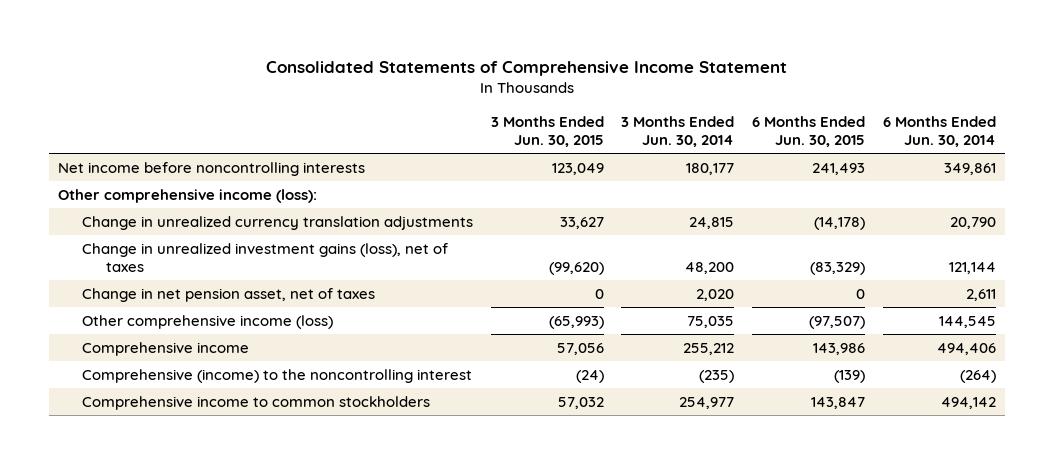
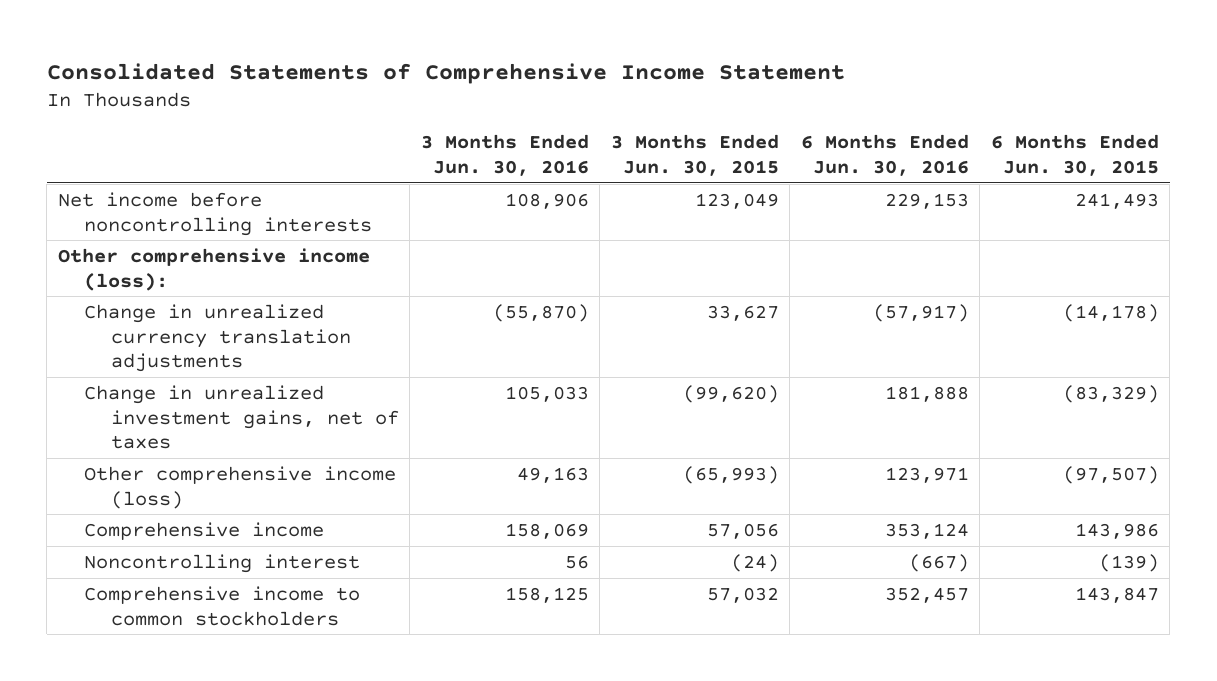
- | 3 Months Ended Jun. 30, 2015 | 3 Months Ended Jun. 30, 2014 | 6 Months Ended Jun. 30, 2015 | 6 Months Ended Jun. 30, 2014
+ | 3 Months Ended Jun. 30, 2016 | 3 Months Ended Jun. 30, 2015 | 6 Months Ended Jun. 30, 2016 | 6 Months Ended Jun. 30, 2015
- Change in unrealized investment gains (loss), net of taxes | (99,620) | 48,200 | (83,329) | 121,144
- Change in net pension asset, net of taxes | 0 | 2,020 | 0 | 2,611
+ Change in unrealized investment gains, net of taxes | 105,033 | (99,620) | 181,888 | (83,329)
- Comprehensive (income) to the noncontrolling interest | (24) | (235) | (139) | (264)
+ Noncontrolling interest | 56 | (24) | (667) | (139)

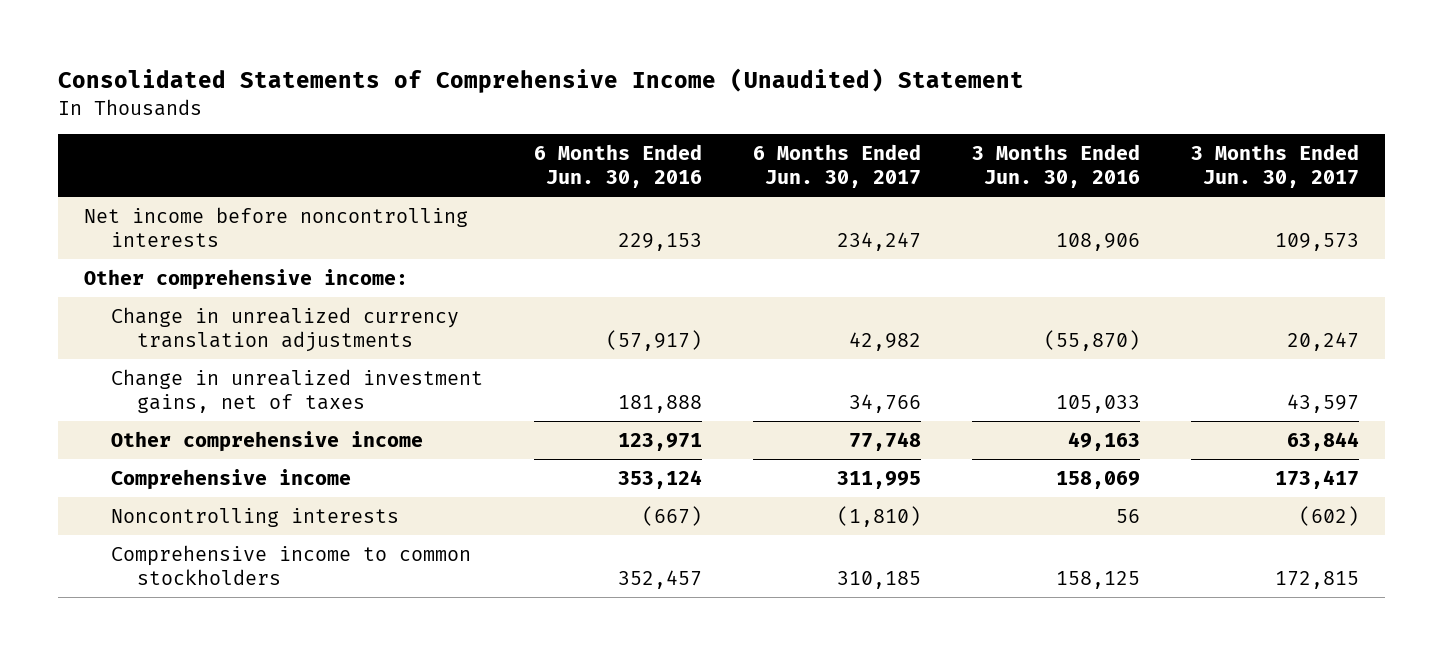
- Consolidated Statements of Comprehensive Income Statement
+ Consolidated Statements of Comprehensive Income (Unaudited) Statement
- | 3 Months Ended Jun. 30, 2016 | 3 Months Ended Jun. 30, 2015 | 6 Months Ended Jun. 30, 2016 | 6 Months Ended Jun. 30, 2015
+ | 6 Months Ended Jun. 30, 2016 | 6 Months Ended Jun. 30, 2017 | 3 Months Ended Jun. 30, 2016 | 3 Months Ended Jun. 30, 2017
- Other comprehensive income (loss):
+ Other comprehensive income:
- Other comprehensive income (loss) | 49,163 | (65,993) | 123,971 | (97,507)
+ Other comprehensive income | 123,971 | 77,748 | 49,163 | 63,844
- Noncontrolling interest | 56 | (24) | (667) | (139)
+ Noncontrolling interests | (667) | (1,810) | 56 | (602)

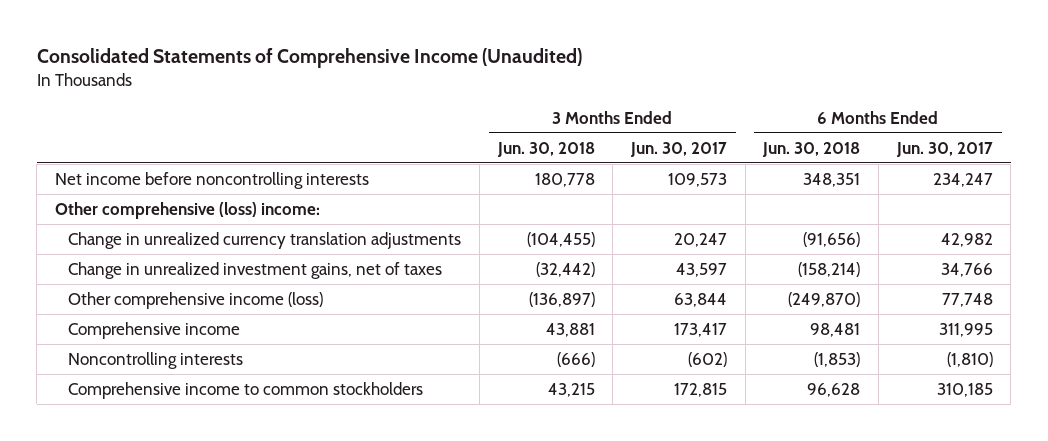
- Consolidated Statements of Comprehensive Income (Unaudited) Statement
+ Consolidated Statements of Comprehensive Income (Unaudited)
- | 6 Months Ended Jun. 30, 2016 | 6 Months Ended Jun. 30, 2017 | 3 Months Ended Jun. 30, 2016 | 3 Months Ended Jun. 30, 2017
+ | 3 Months Ended Jun. 30, 2018 | 3 Months Ended Jun. 30, 2017 | 6 Months Ended Jun. 30, 2018 | 6 Months Ended Jun. 30, 2017
- Other comprehensive income:
+ Other comprehensive (loss) income:
- Other comprehensive income | 123,971 | 77,748 | 49,163 | 63,844
+ Other comprehensive income (loss) | (136,897) | 63,844 | (249,870) | 77,748

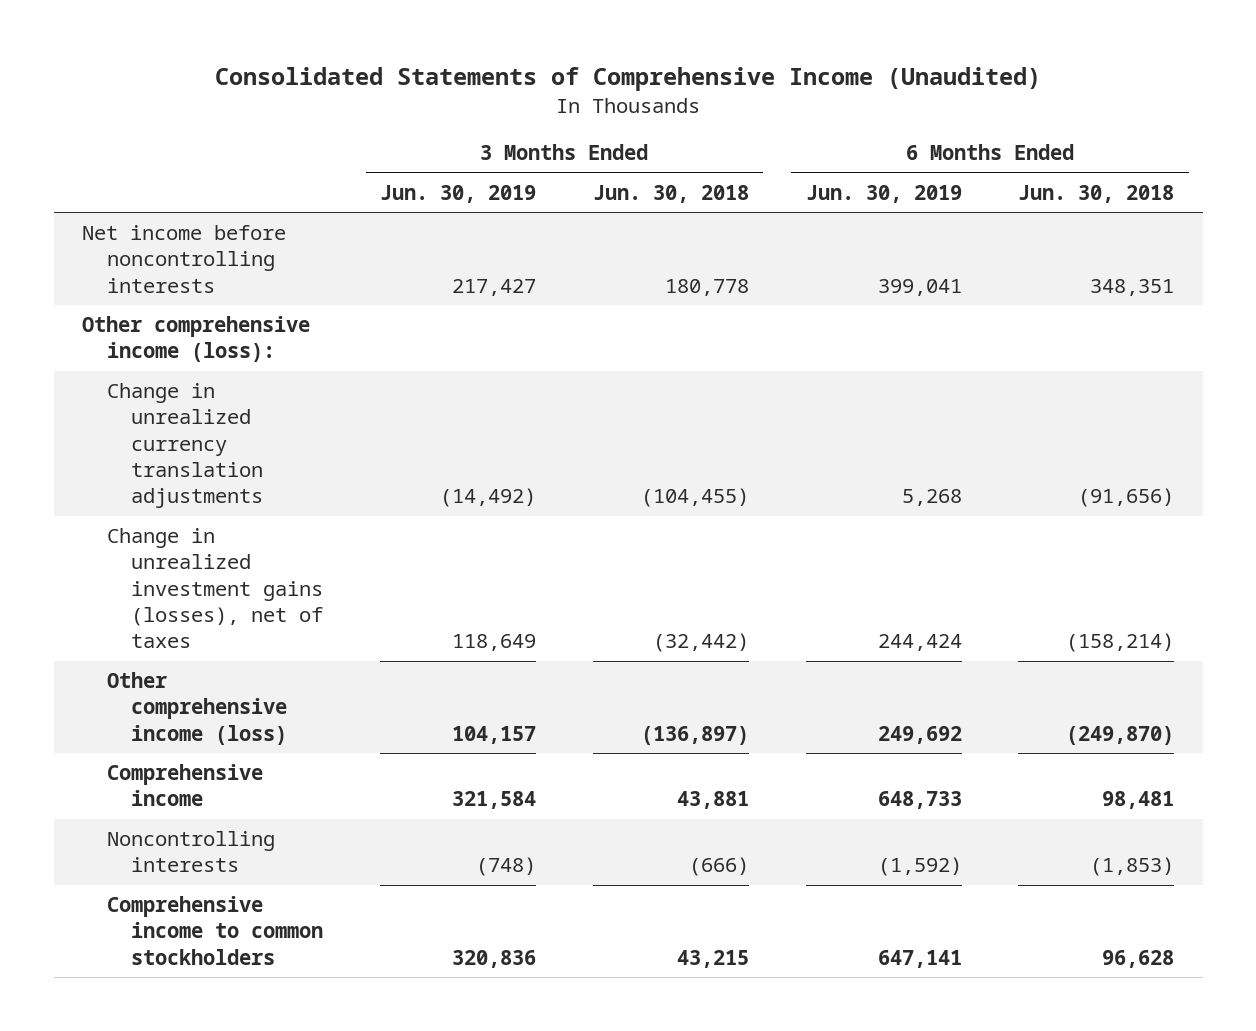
- | 3 Months Ended Jun. 30, 2018 | 3 Months Ended Jun. 30, 2017 | 6 Months Ended Jun. 30, 2018 | 6 Months Ended Jun. 30, 2017
+ | 3 Months Ended Jun. 30, 2019 | 3 Months Ended Jun. 30, 2018 | 6 Months Ended Jun. 30, 2019 | 6 Months Ended Jun. 30, 2018
- Other comprehensive (loss) income:
+ Other comprehensive income (loss):
- Change in unrealized investment gains, net of taxes | (32,442) | 43,597 | (158,214) | 34,766
+ Change in unrealized investment gains (losses), net of taxes | 118,649 | (32,442) | 244,424 | (158,214)

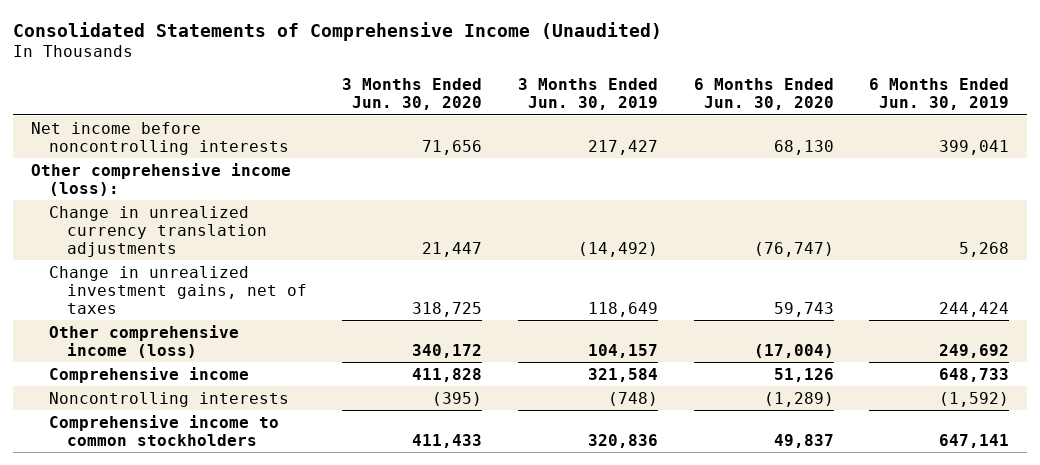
- | 3 Months Ended Jun. 30, 2019 | 3 Months Ended Jun. 30, 2018 | 6 Months Ended Jun. 30, 2019 | 6 Months Ended Jun. 30, 2018
+ | 3 Months Ended Jun. 30, 2020 | 3 Months Ended Jun. 30, 2019 | 6 Months Ended Jun. 30, 2020 | 6 Months Ended Jun. 30, 2019
- Change in unrealized investment gains (losses), net of taxes | 118,649 | (32,442) | 244,424 | (158,214)
+ Change in unrealized investment gains, net of taxes | 318,725 | 118,649 | 59,743 | 244,424

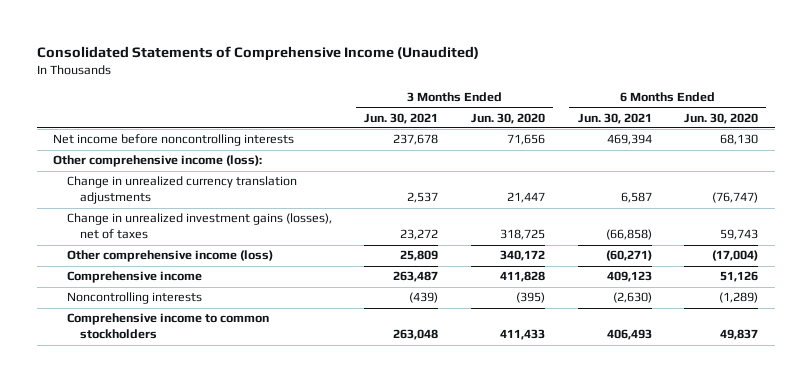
- | 3 Months Ended Jun. 30, 2020 | 3 Months Ended Jun. 30, 2019 | 6 Months Ended Jun. 30, 2020 | 6 Months Ended Jun. 30, 2019
+ | 3 Months Ended Jun. 30, 2021 | 3 Months Ended Jun. 30, 2020 | 6 Months Ended Jun. 30, 2021 | 6 Months Ended Jun. 30, 2020
- Change in unrealized investment gains, net of taxes | 318,725 | 118,649 | 59,743 | 244,424
+ Change in unrealized investment gains (losses), net of taxes | 23,272 | 318,725 | (66,858) | 59,743

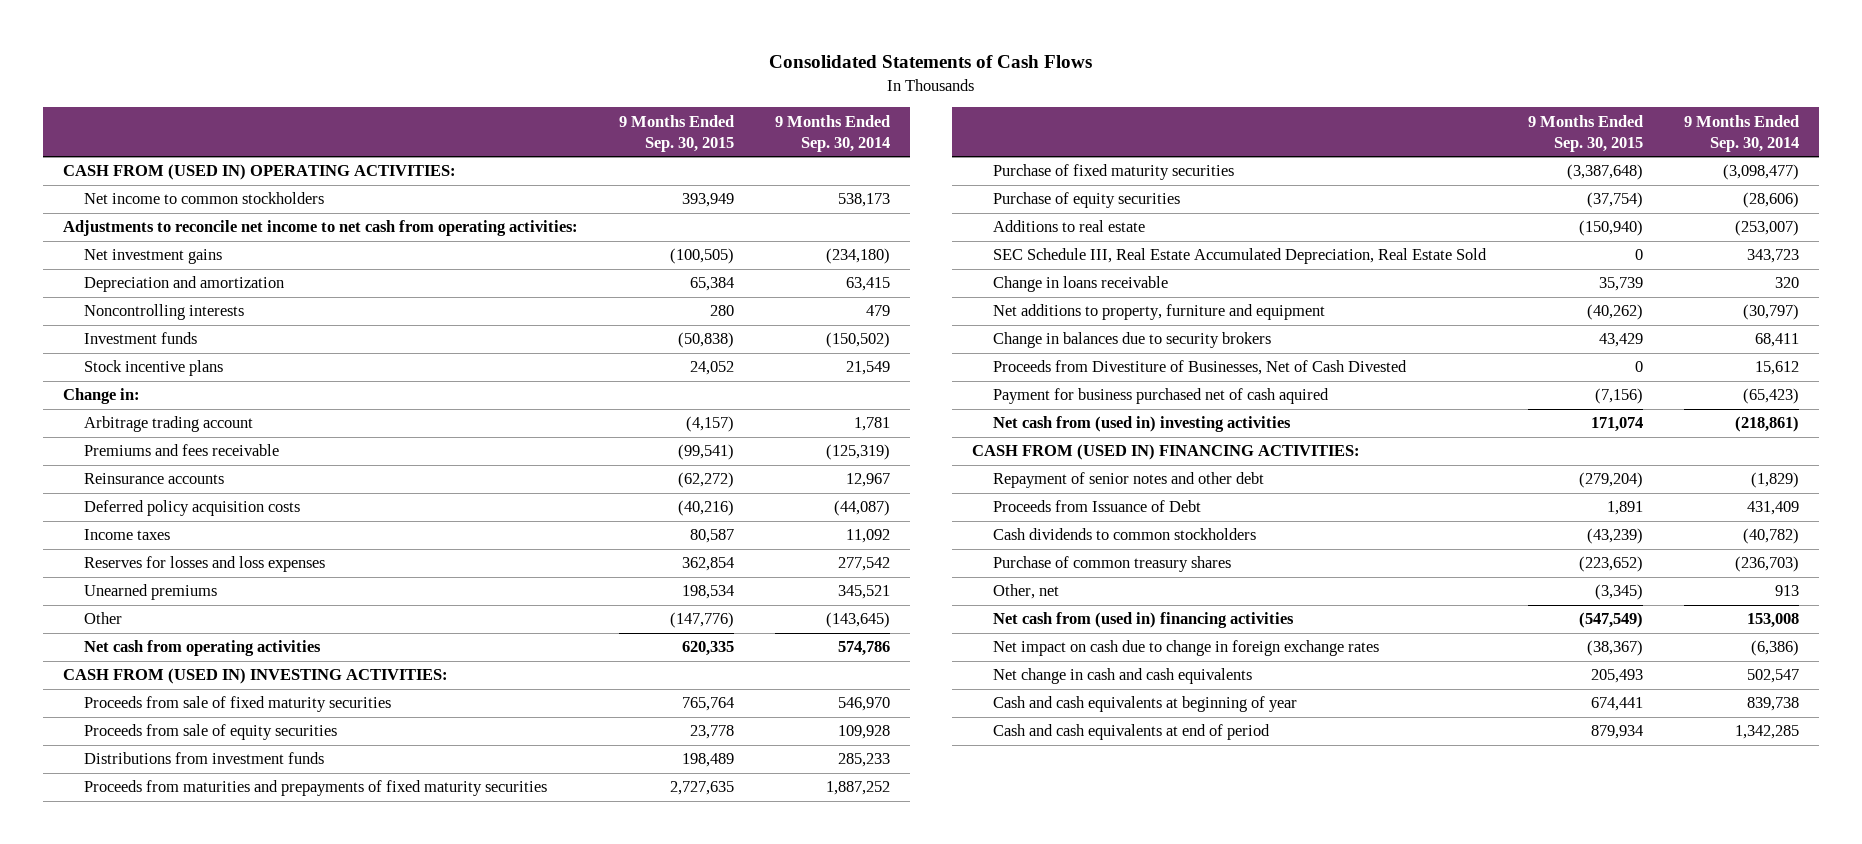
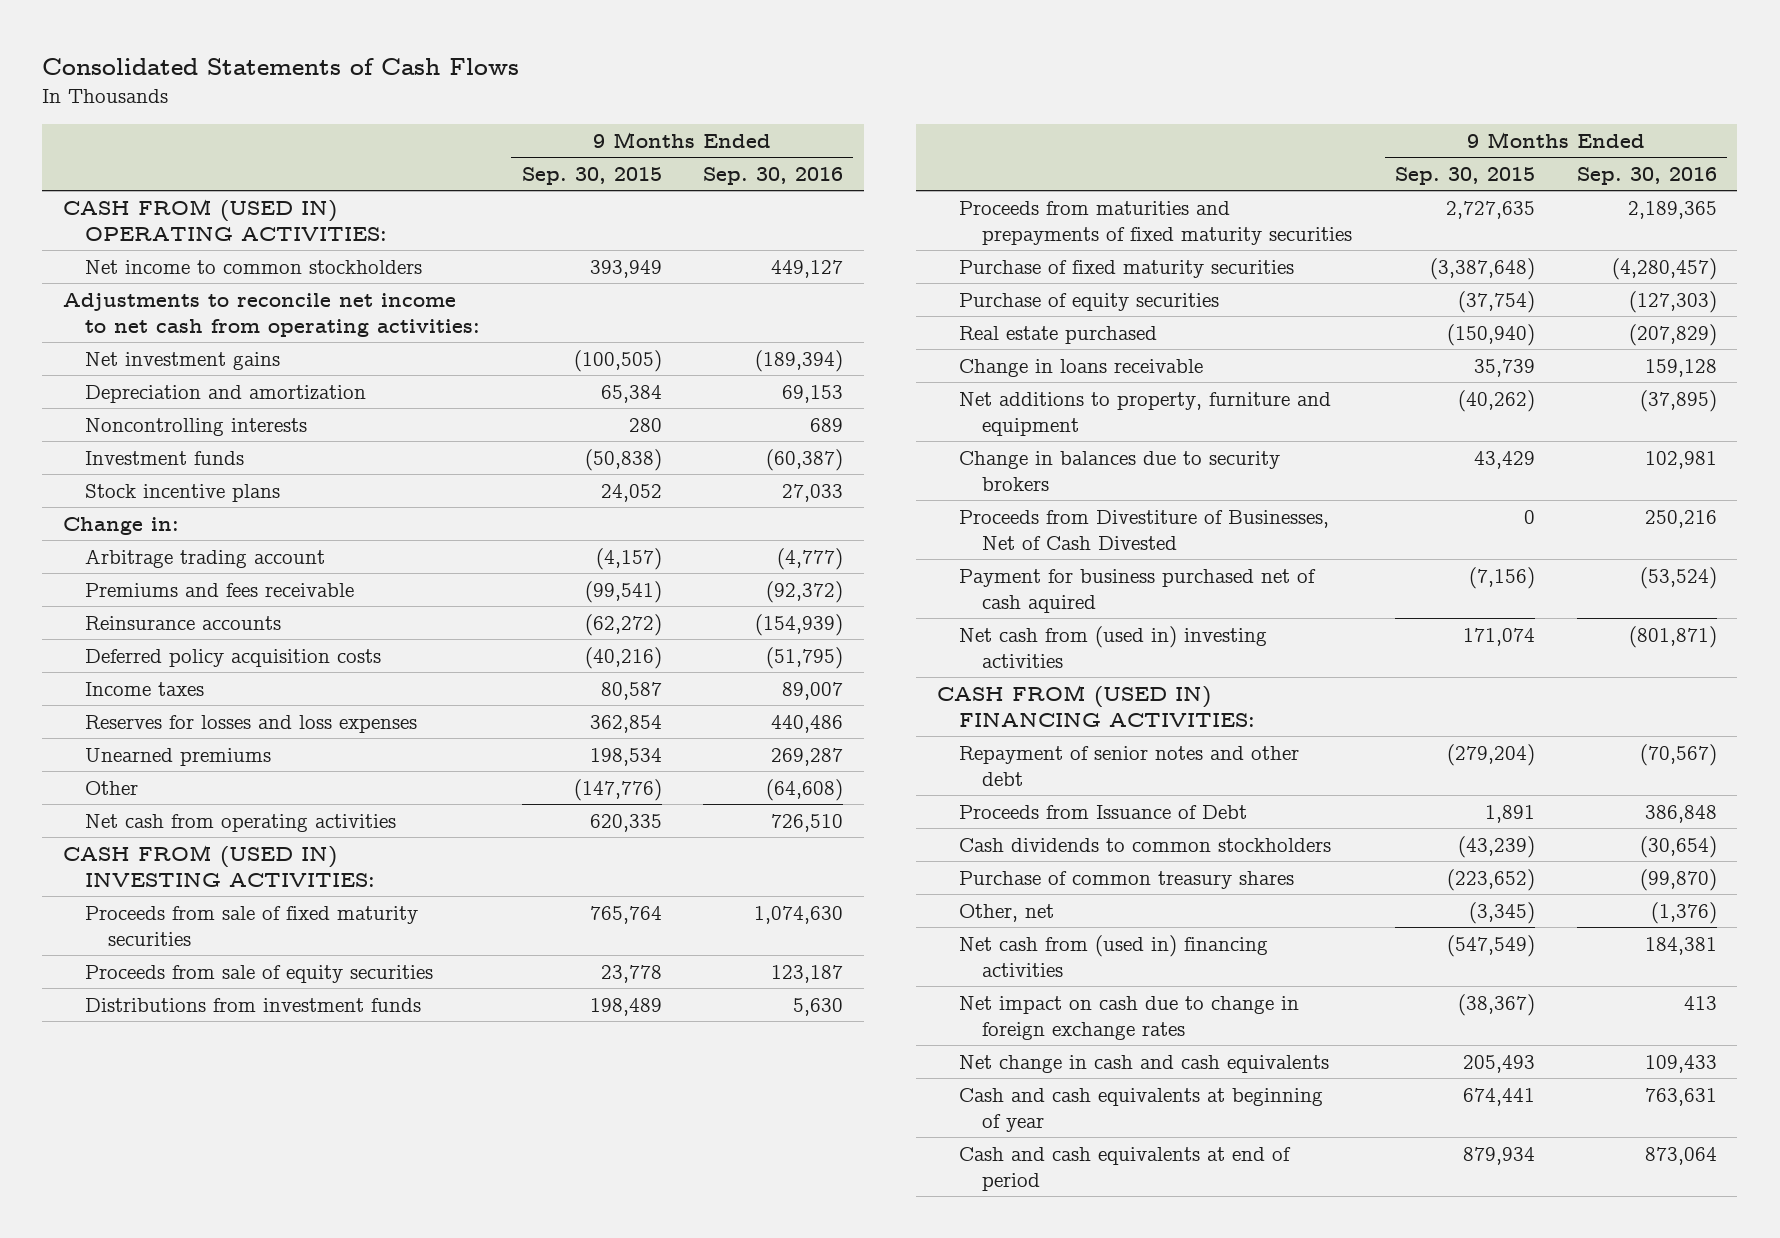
- | 9 Months Ended Sep. 30, 2015 | 9 Months Ended Sep. 30, 2014
+ | 9 Months Ended Sep. 30, 2015 | 9 Months Ended Sep. 30, 2016
- Additions to real estate | (150,940) | (253,007)
- SEC Schedule III, Real Estate Accumulated Depreciation, Real Estate Sold | 0 | 343,723
+ Real estate purchased | (150,940) | (207,829)

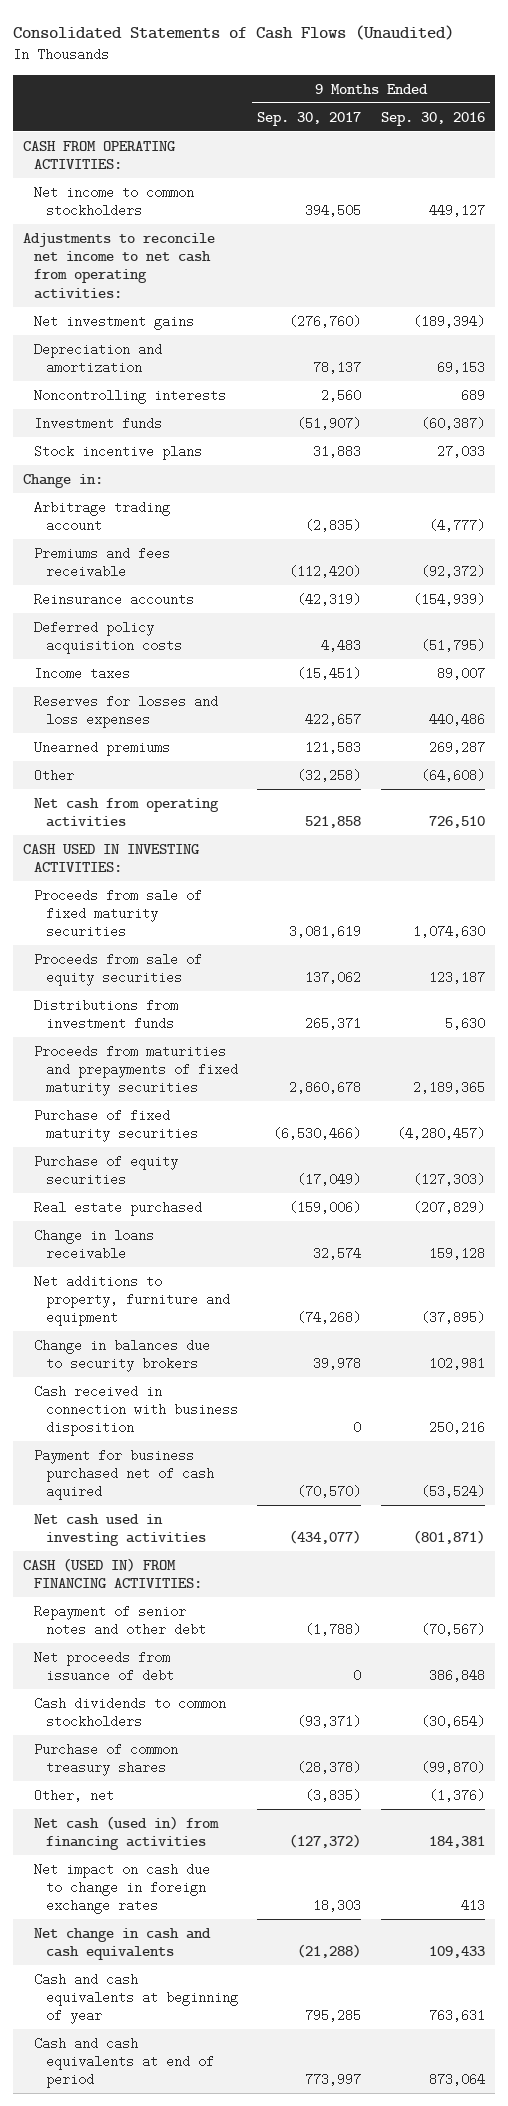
- Consolidated Statements of Cash Flows
+ Consolidated Statements of Cash Flows (Unaudited)
- | 9 Months Ended Sep. 30, 2015 | 9 Months Ended Sep. 30, 2016
+ | 9 Months Ended Sep. 30, 2017 | 9 Months Ended Sep. 30, 2016
- CASH FROM (USED IN) OPERATING ACTIVITIES:
+ CASH FROM OPERATING ACTIVITIES:
- CASH FROM (USED IN) INVESTING ACTIVITIES:
+ CASH USED IN INVESTING ACTIVITIES:
- Proceeds from Divestiture of Businesses, Net of Cash Divested | 0 | 250,216
+ Cash received in connection with business disposition | 0 | 250,216
- Net cash from (used in) investing activities | 171,074 | (801,871)
- CASH FROM (USED IN) FINANCING ACTIVITIES:
+ Net cash used in investing activities | (434,077) | (801,871)
+ CASH (USED IN) FROM FINANCING ACTIVITIES:
- Proceeds from Issuance of Debt | 1,891 | 386,848
+ Net proceeds from issuance of debt | 0 | 386,848
- Net cash from (used in) financing activities | (547,549) | 184,381
+ Net cash (used in) from financing activities | (127,372) | 184,381

